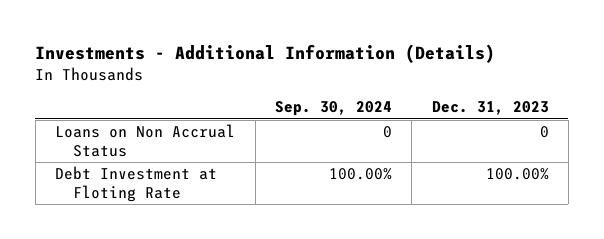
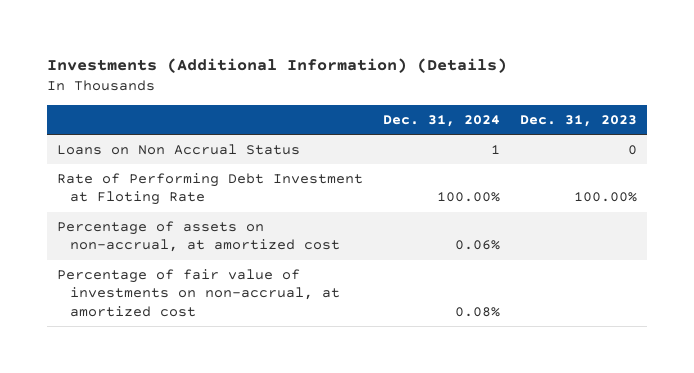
- Investments - Additional Information (Details)
+ Investments (Additional Information) (Details)
- | Sep. 30, 2024 | Dec. 31, 2023
+ | Dec. 31, 2024 | Dec. 31, 2023
- Debt Investment at Floting Rate | 100.00% | 100.00%
+ Rate of Performing Debt Investment at Floting Rate | 100.00% | 100.00%
+ Percentage of assets on non-accrual, at amortized cost | 0.06% |
+ Percentage of fair value of investments on non-accrual, at amortized cost | 0.08% |

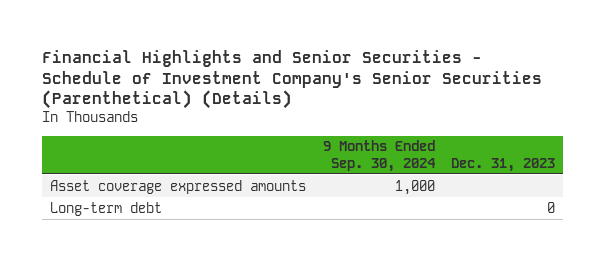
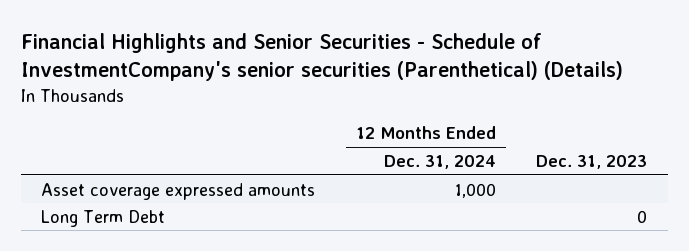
- Financial Highlights and Senior Securities - Schedule of Investment Company's Senior Securities (Parenthetical) (Details)
+ Financial Highlights and Senior Securities - Schedule of InvestmentCompany's senior securities (Parenthetical) (Details)
- | 9 Months Ended Sep. 30, 2024 | Dec. 31, 2023
+ | 12 Months Ended Dec. 31, 2024 | Dec. 31, 2023
- Long-term debt | | 0
+ Long Term Debt | | 0

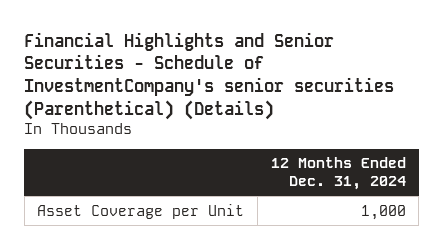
- | 12 Months Ended Dec. 31, 2024 | Dec. 31, 2023
+ | 12 Months Ended Dec. 31, 2024
- Asset coverage expressed amounts | 1,000 |
- Long Term Debt | | 0
+ Asset Coverage per Unit | 1,000

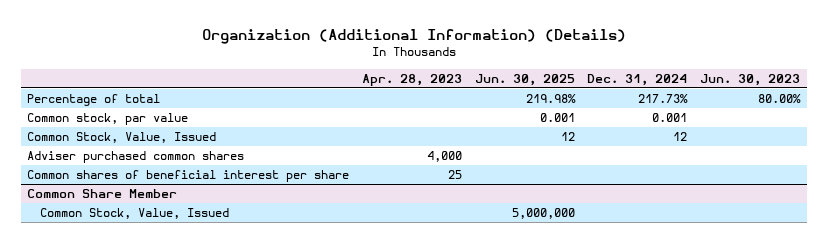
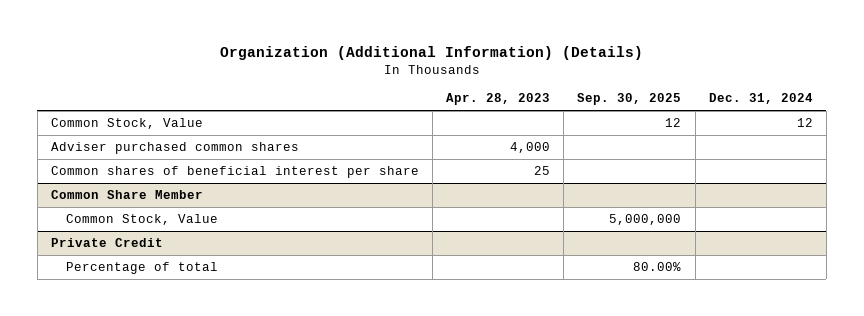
- | Apr. 28, 2023 | Jun. 30, 2025 | Dec. 31, 2024 | Jun. 30, 2023
+ | Apr. 28, 2023 | Sep. 30, 2025 | Dec. 31, 2024
- Percentage of total | | 219.98% | 217.73% | 80.00%
- Common stock, par value | | 0.001 | 0.001 |
- Common Stock, Value, Issued | | 12 | 12 |
+ Common Stock, Value | | 12 | 12
@ Common Share Member
- Common Stock, Value, Issued | | 5,000,000 | |
+ Common Stock, Value | | 5,000,000 |
+ Private Credit
+ Percentage of total | | 80.00% |

